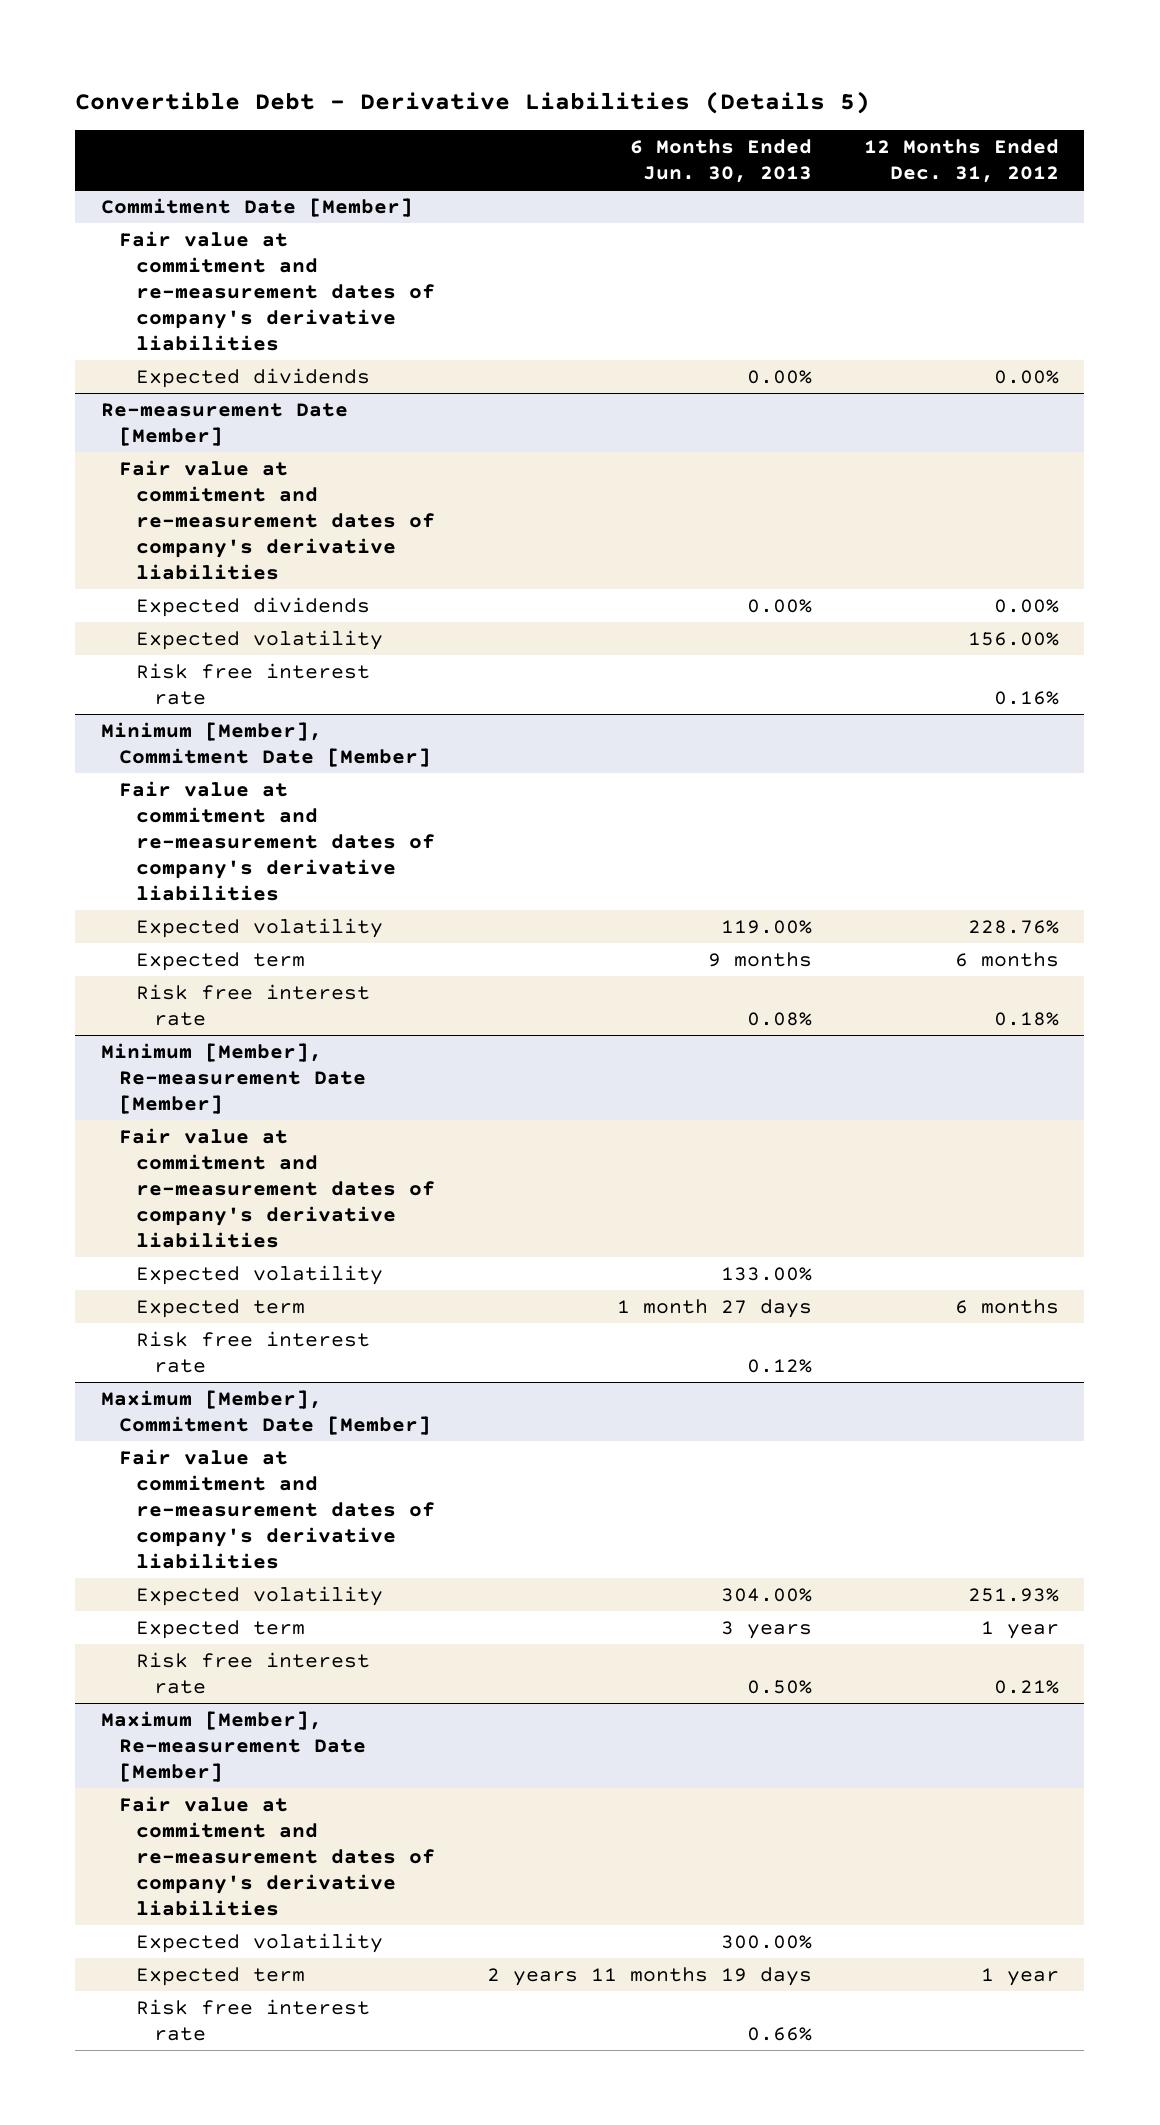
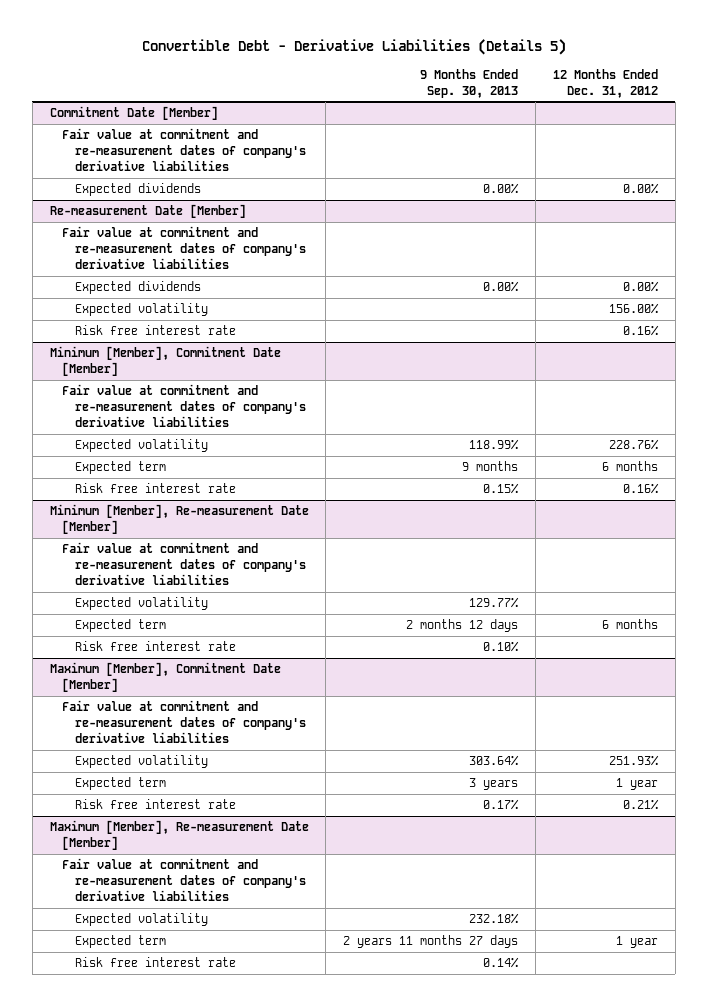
- | 6 Months Ended Jun. 30, 2013 | 12 Months Ended Dec. 31, 2012
+ | 9 Months Ended Sep. 30, 2013 | 12 Months Ended Dec. 31, 2012
@ Minimum [Member], Commitment Date [Member]
- Risk free interest rate | 0.08% | 0.18%
+ Risk free interest rate | 0.15% | 0.16%

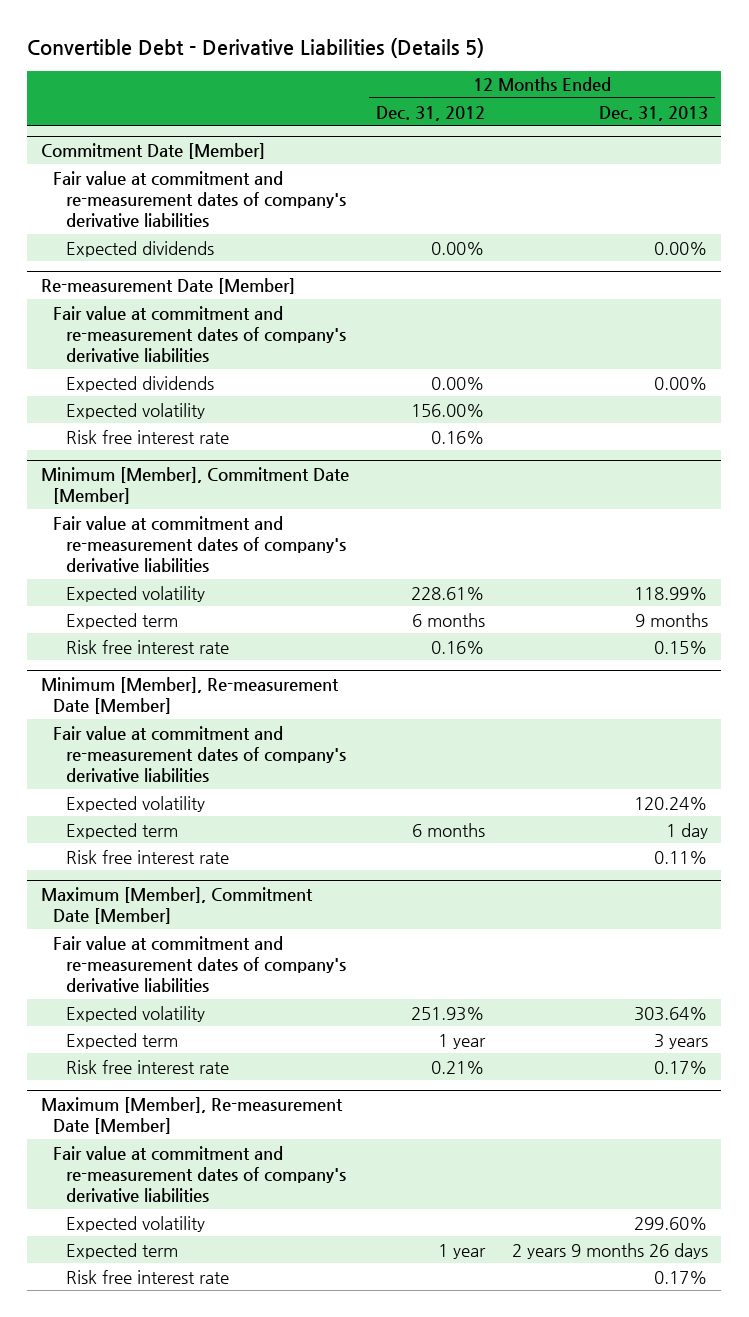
- | 9 Months Ended Sep. 30, 2013 | 12 Months Ended Dec. 31, 2012
+ | 12 Months Ended Dec. 31, 2012 | 12 Months Ended Dec. 31, 2013
@ Minimum [Member], Commitment Date [Member]
- Expected volatility | 118.99% | 228.76%
+ Expected volatility | 228.61% | 118.99%

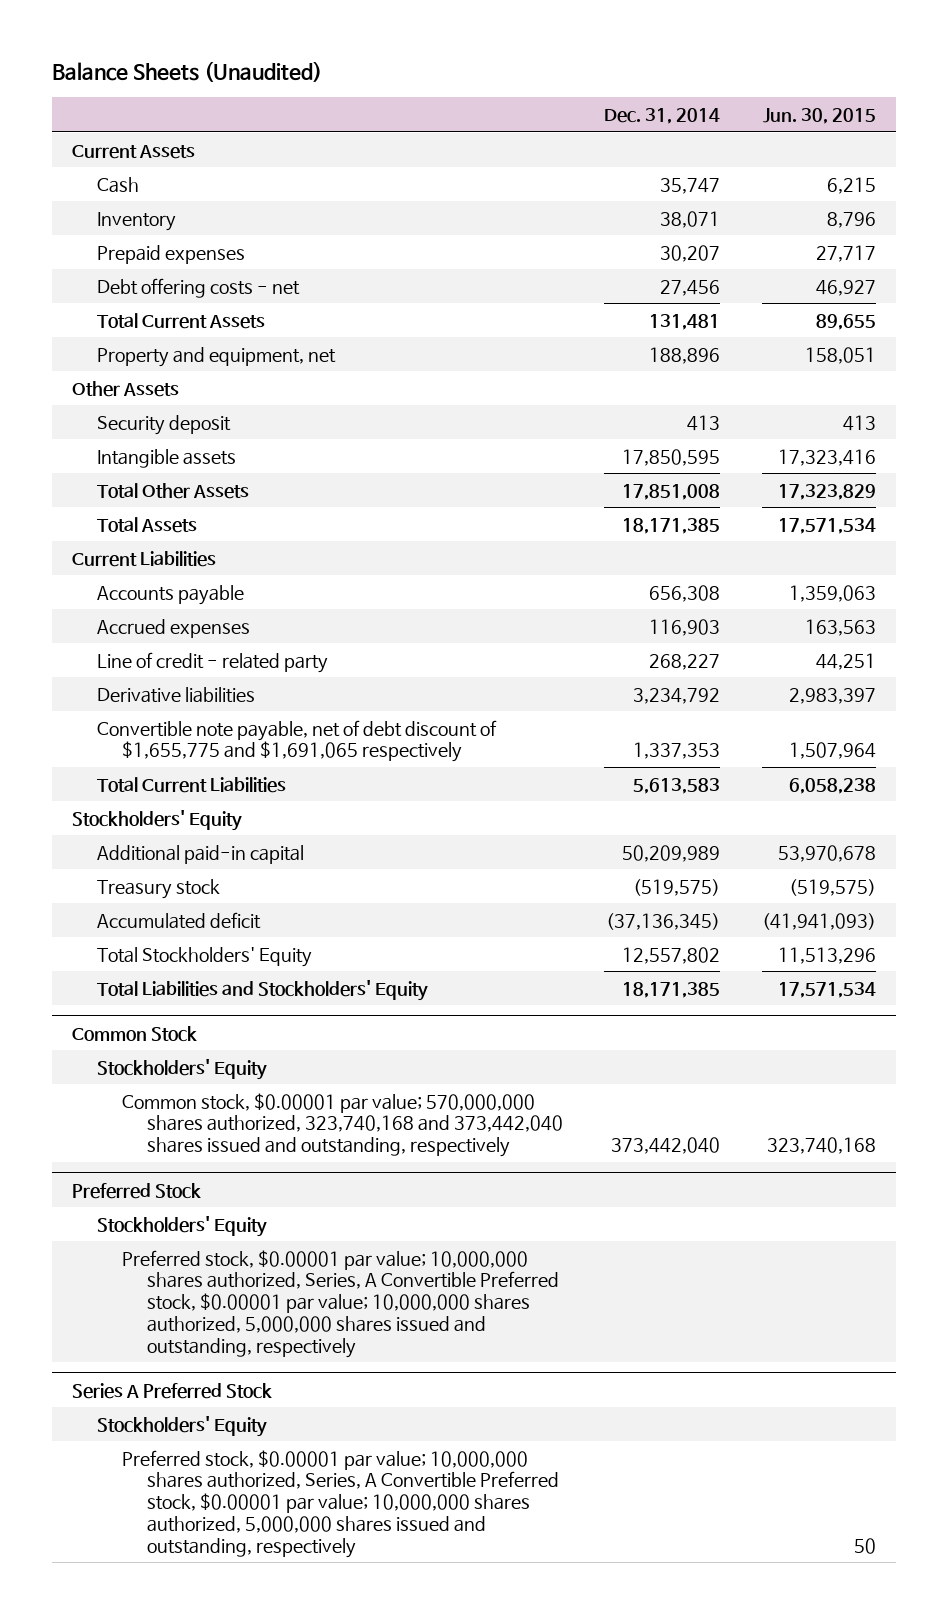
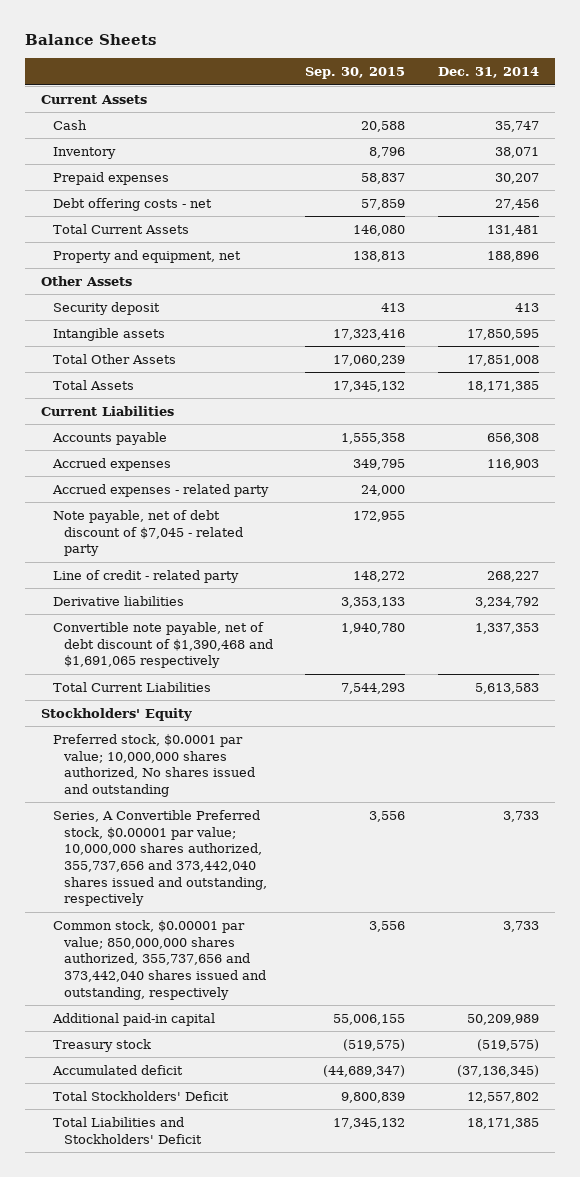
- Balance Sheets (Unaudited)
+ Balance Sheets
- | Dec. 31, 2014 | Jun. 30, 2015
+ | Sep. 30, 2015 | Dec. 31, 2014
+ Accrued expenses - related party | 24,000 |
+ Note payable, net of debt discount of $7,045 - related party | 172,955 |
- Convertible note payable, net of debt discount of $1,655,775 and $1,691,065 respectively | 1,337,353 | 1,507,964
+ Convertible note payable, net of debt discount of $1,390,468 and $1,691,065 respectively | 1,940,780 | 1,337,353
+ Preferred stock, $0.0001 par value; 10,000,000 shares authorized, No shares issued and outstanding
+ Series, A Convertible Preferred stock, $0.00001 par value; 10,000,000 shares authorized, 355,737,656 and 373,442,040 shares issued and outstanding, respectively | 3,556 | 3,733
+ Common stock, $0.00001 par value; 850,000,000 shares authorized, 355,737,656 and 373,442,040 shares issued and outstanding, respectively | 3,556 | 3,733
- Total Stockholders' Equity | 12,557,802 | 11,513,296
- Total Liabilities and Stockholders' Equity | 18,171,385 | 17,571,534
- Common Stock
- Stockholders' Equity
- Common stock, $0.00001 par value; 570,000,000 shares authorized, 323,740,168 and 373,442,040 shares issued and outstanding, respectively | 373,442,040 | 323,740,168
- Preferred Stock
- Stockholders' Equity
- Preferred stock, $0.00001 par value; 10,000,000 shares authorized, Series, A Convertible Preferred stock, $0.00001 par value; 10,000,000 shares authorized, 5,000,000 shares issued and outstanding, respectively
- Series A Preferred Stock
- Stockholders' Equity
- Preferred stock, $0.00001 par value; 10,000,000 shares authorized, Series, A Convertible Preferred stock, $0.00001 par value; 10,000,000 shares authorized, 5,000,000 shares issued and outstanding, respectively | | 50
+ Total Stockholders' Deficit | 9,800,839 | 12,557,802
+ Total Liabilities and Stockholders' Deficit | 17,345,132 | 18,171,385

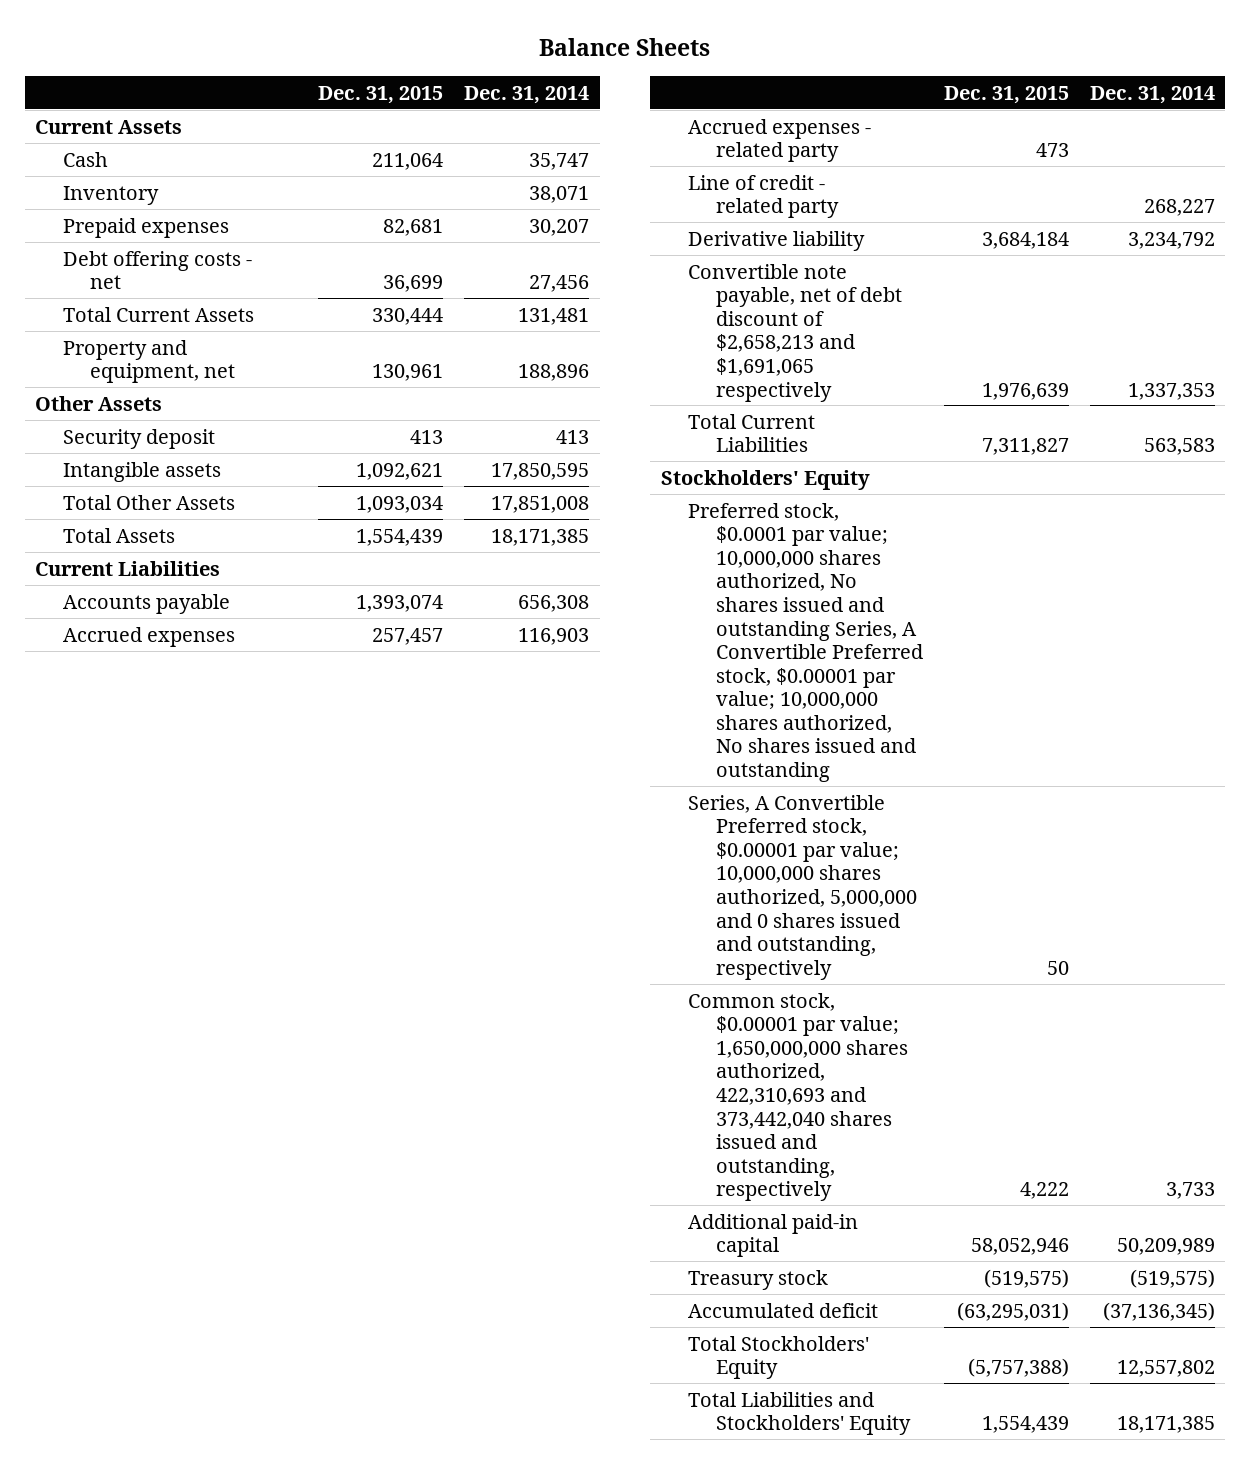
- | Sep. 30, 2015 | Dec. 31, 2014
+ | Dec. 31, 2015 | Dec. 31, 2014
- Note payable, net of debt discount of $7,045 - related party | 172,955 |
- Derivative liabilities | 3,353,133 | 3,234,792
- Convertible note payable, net of debt discount of $1,390,468 and $1,691,065 respectively | 1,940,780 | 1,337,353
- Total Current Liabilities | 7,544,293 | 5,613,583
+ Derivative liability | 3,684,184 | 3,234,792
+ Convertible note payable, net of debt discount of $2,658,213 and $1,691,065 respectively | 1,976,639 | 1,337,353
+ Total Current Liabilities | 7,311,827 | 563,583
- Preferred stock, $0.0001 par value; 10,000,000 shares authorized, No shares issued and outstanding
- Series, A Convertible Preferred stock, $0.00001 par value; 10,000,000 shares authorized, 355,737,656 and 373,442,040 shares issued and outstanding, respectively | 3,556 | 3,733
- Common stock, $0.00001 par value; 850,000,000 shares authorized, 355,737,656 and 373,442,040 shares issued and outstanding, respectively | 3,556 | 3,733
+ Preferred stock, $0.0001 par value; 10,000,000 shares authorized, No shares issued and outstanding Series, A Convertible Preferred stock, $0.00001 par value; 10,000,000 shares authorized, No shares issued and outstanding
+ Series, A Convertible Preferred stock, $0.00001 par value; 10,000,000 shares authorized, 5,000,000 and 0 shares issued and outstanding, respectively | 50 |
+ Common stock, $0.00001 par value; 1,650,000,000 shares authorized, 422,310,693 and 373,442,040 shares issued and outstanding, respectively | 4,222 | 3,733
- Total Stockholders' Deficit | 9,800,839 | 12,557,802
- Total Liabilities and Stockholders' Deficit | 17,345,132 | 18,171,385
+ Total Stockholders' Equity | (5,757,388) | 12,557,802
+ Total Liabilities and Stockholders' Equity | 1,554,439 | 18,171,385

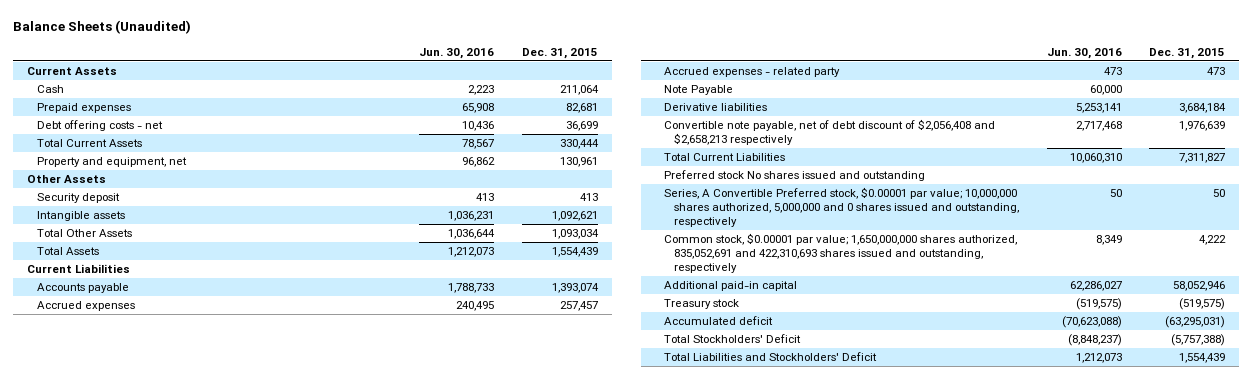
- Balance Sheets
+ Balance Sheets (Unaudited)
- | Dec. 31, 2015 | Dec. 31, 2014
+ | Jun. 30, 2016 | Dec. 31, 2015
- Inventory | | 38,071
- Line of credit - related party | | 268,227
- Derivative liability | 3,684,184 | 3,234,792
- Convertible note payable, net of debt discount of $2,658,213 and $1,691,065 respectively | 1,976,639 | 1,337,353
+ Note Payable | 60,000 |
+ Derivative liabilities | 5,253,141 | 3,684,184
+ Convertible note payable, net of debt discount of $2,056,408 and $2,658,213 respectively | 2,717,468 | 1,976,639
- Stockholders' Equity
- Preferred stock, $0.0001 par value; 10,000,000 shares authorized, No shares issued and outstanding Series, A Convertible Preferred stock, $0.00001 par value; 10,000,000 shares authorized, No shares issued and outstanding
+ Preferred stock No shares issued and outstanding
- Common stock, $0.00001 par value; 1,650,000,000 shares authorized, 422,310,693 and 373,442,040 shares issued and outstanding, respectively | 4,222 | 3,733
+ Common stock, $0.00001 par value; 1,650,000,000 shares authorized, 835,052,691 and 422,310,693 shares issued and outstanding, respectively | 8,349 | 4,222
- Total Stockholders' Equity | (5,757,388) | 12,557,802
- Total Liabilities and Stockholders' Equity | 1,554,439 | 18,171,385
+ Total Stockholders' Deficit | (8,848,237) | (5,757,388)
+ Total Liabilities and Stockholders' Deficit | 1,212,073 | 1,554,439

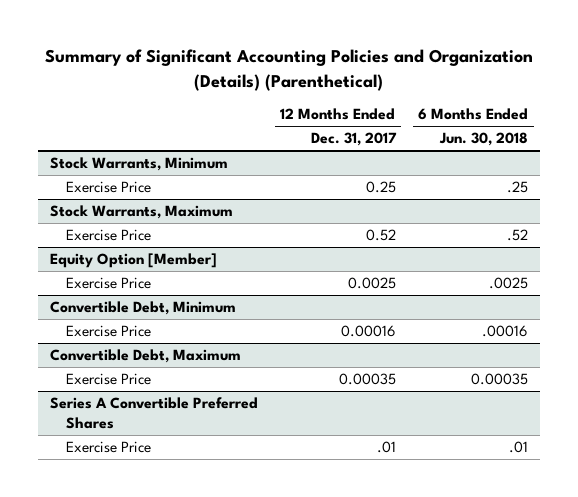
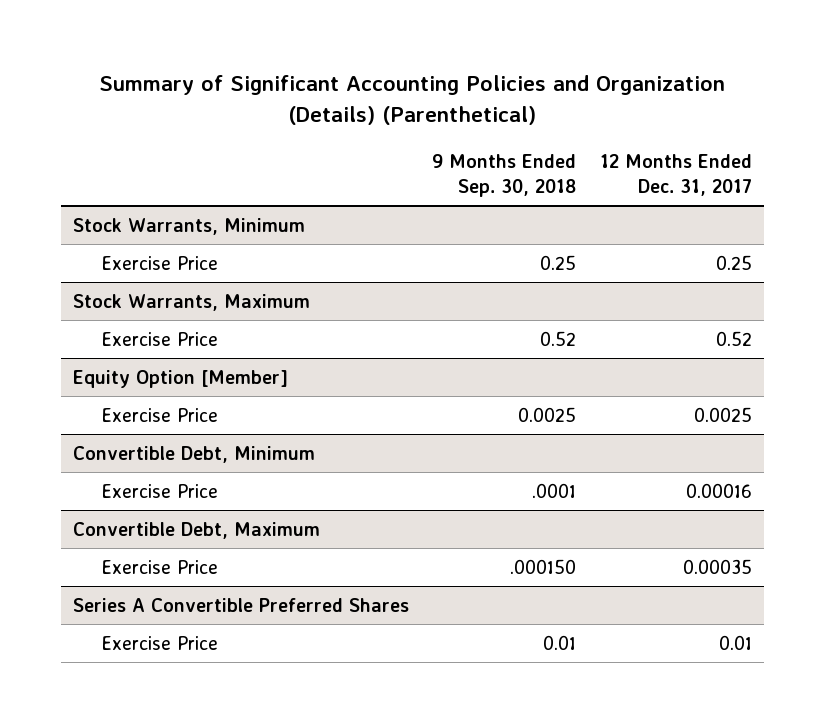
- | 12 Months Ended Dec. 31, 2017 | 6 Months Ended Jun. 30, 2018
+ | 9 Months Ended Sep. 30, 2018 | 12 Months Ended Dec. 31, 2017
@ Series A Convertible Preferred Shares
- Exercise Price | .01 | .01
+ Exercise Price | 0.01 | 0.01

